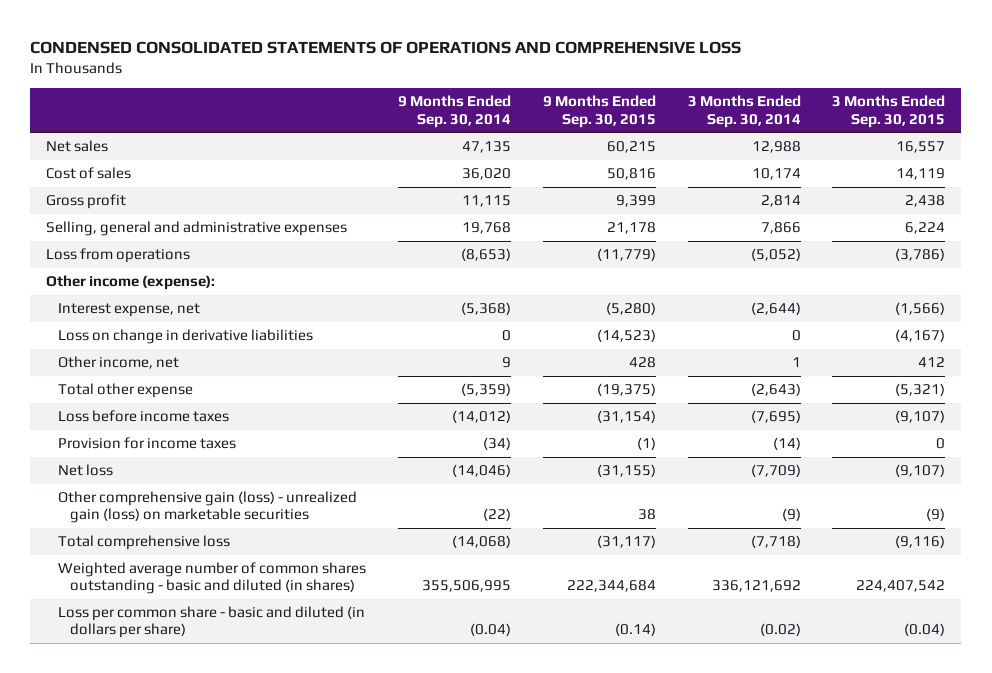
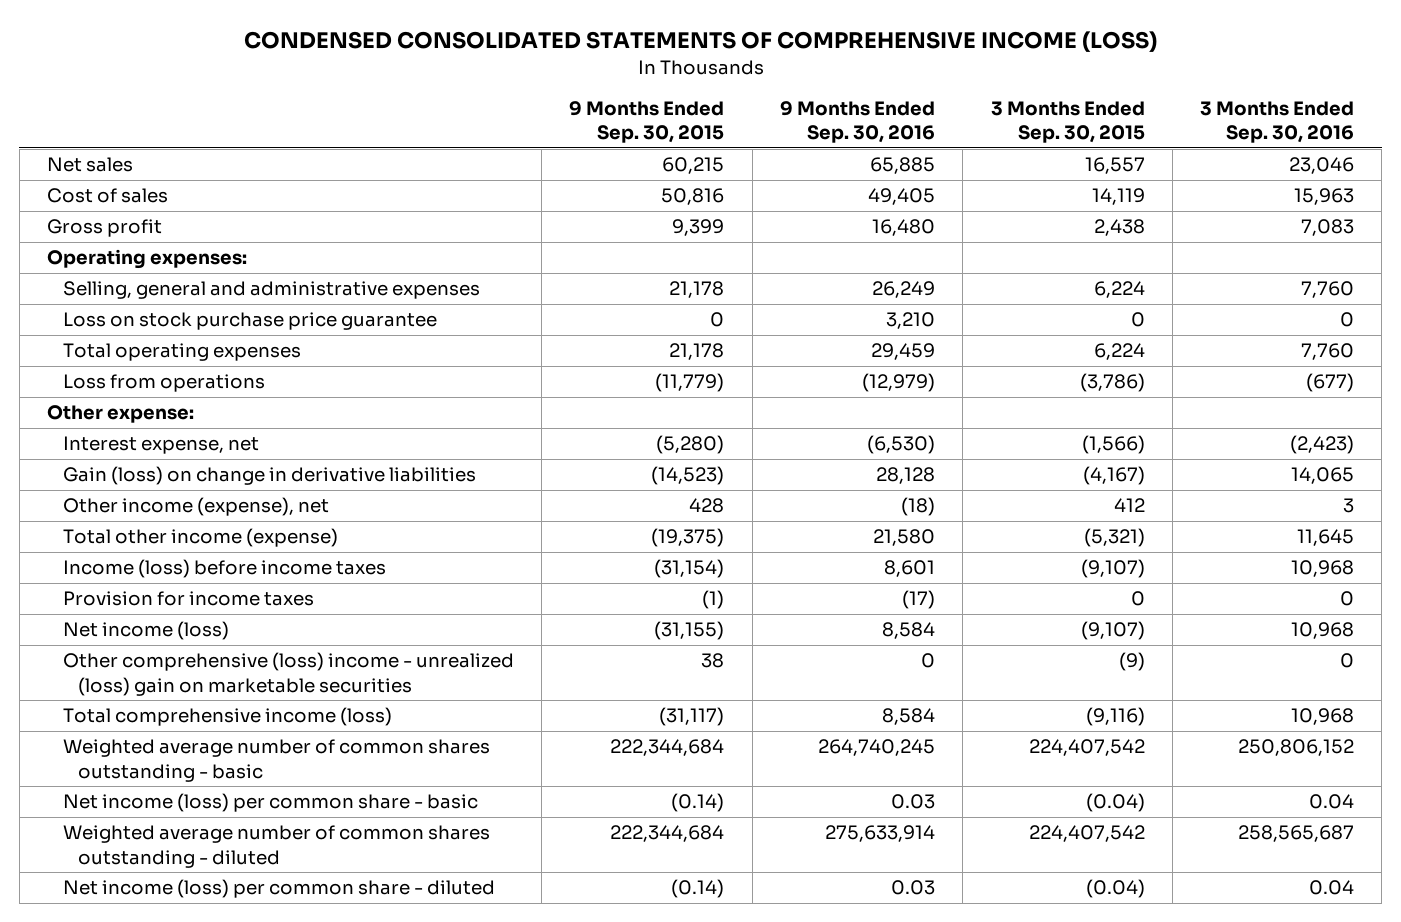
- CONDENSED CONSOLIDATED STATEMENTS OF OPERATIONS AND COMPREHENSIVE LOSS
+ CONDENSED CONSOLIDATED STATEMENTS OF COMPREHENSIVE INCOME (LOSS)
- | 9 Months Ended Sep. 30, 2014 | 9 Months Ended Sep. 30, 2015 | 3 Months Ended Sep. 30, 2014 | 3 Months Ended Sep. 30, 2015
+ | 9 Months Ended Sep. 30, 2015 | 9 Months Ended Sep. 30, 2016 | 3 Months Ended Sep. 30, 2015 | 3 Months Ended Sep. 30, 2016
+ Operating expenses:
+ Loss on stock purchase price guarantee | 0 | 3,210 | 0 | 0
+ Total operating expenses | 21,178 | 29,459 | 6,224 | 7,760
- Other income (expense):
+ Other expense:
- Loss on change in derivative liabilities | 0 | (14,523) | 0 | (4,167)
- Other income, net | 9 | 428 | 1 | 412
- Total other expense | (5,359) | (19,375) | (2,643) | (5,321)
- Loss before income taxes | (14,012) | (31,154) | (7,695) | (9,107)
+ Gain (loss) on change in derivative liabilities | (14,523) | 28,128 | (4,167) | 14,065
+ Other income (expense), net | 428 | (18) | 412 | 3
+ Total other income (expense) | (19,375) | 21,580 | (5,321) | 11,645
+ Income (loss) before income taxes | (31,154) | 8,601 | (9,107) | 10,968
- Net loss | (14,046) | (31,155) | (7,709) | (9,107)
- Other comprehensive gain (loss) - unrealized gain (loss) on marketable securities | (22) | 38 | (9) | (9)
- Total comprehensive loss | (14,068) | (31,117) | (7,718) | (9,116)
- Weighted average number of common shares outstanding - basic and diluted (in shares) | 355,506,995 | 222,344,684 | 336,121,692 | 224,407,542
- Loss per common share - basic and diluted (in dollars per share) | (0.04) | (0.14) | (0.02) | (0.04)
+ Net income (loss) | (31,155) | 8,584 | (9,107) | 10,968
+ Other comprehensive (loss) income - unrealized (loss) gain on marketable securities | 38 | 0 | (9) | 0
+ Total comprehensive income (loss) | (31,117) | 8,584 | (9,116) | 10,968
+ Weighted average number of common shares outstanding - basic | 222,344,684 | 264,740,245 | 224,407,542 | 250,806,152
+ Net income (loss) per common share - basic | (0.14) | 0.03 | (0.04) | 0.04
+ Weighted average number of common shares outstanding - diluted | 222,344,684 | 275,633,914 | 224,407,542 | 258,565,687
+ Net income (loss) per common share - diluted | (0.14) | 0.03 | (0.04) | 0.04

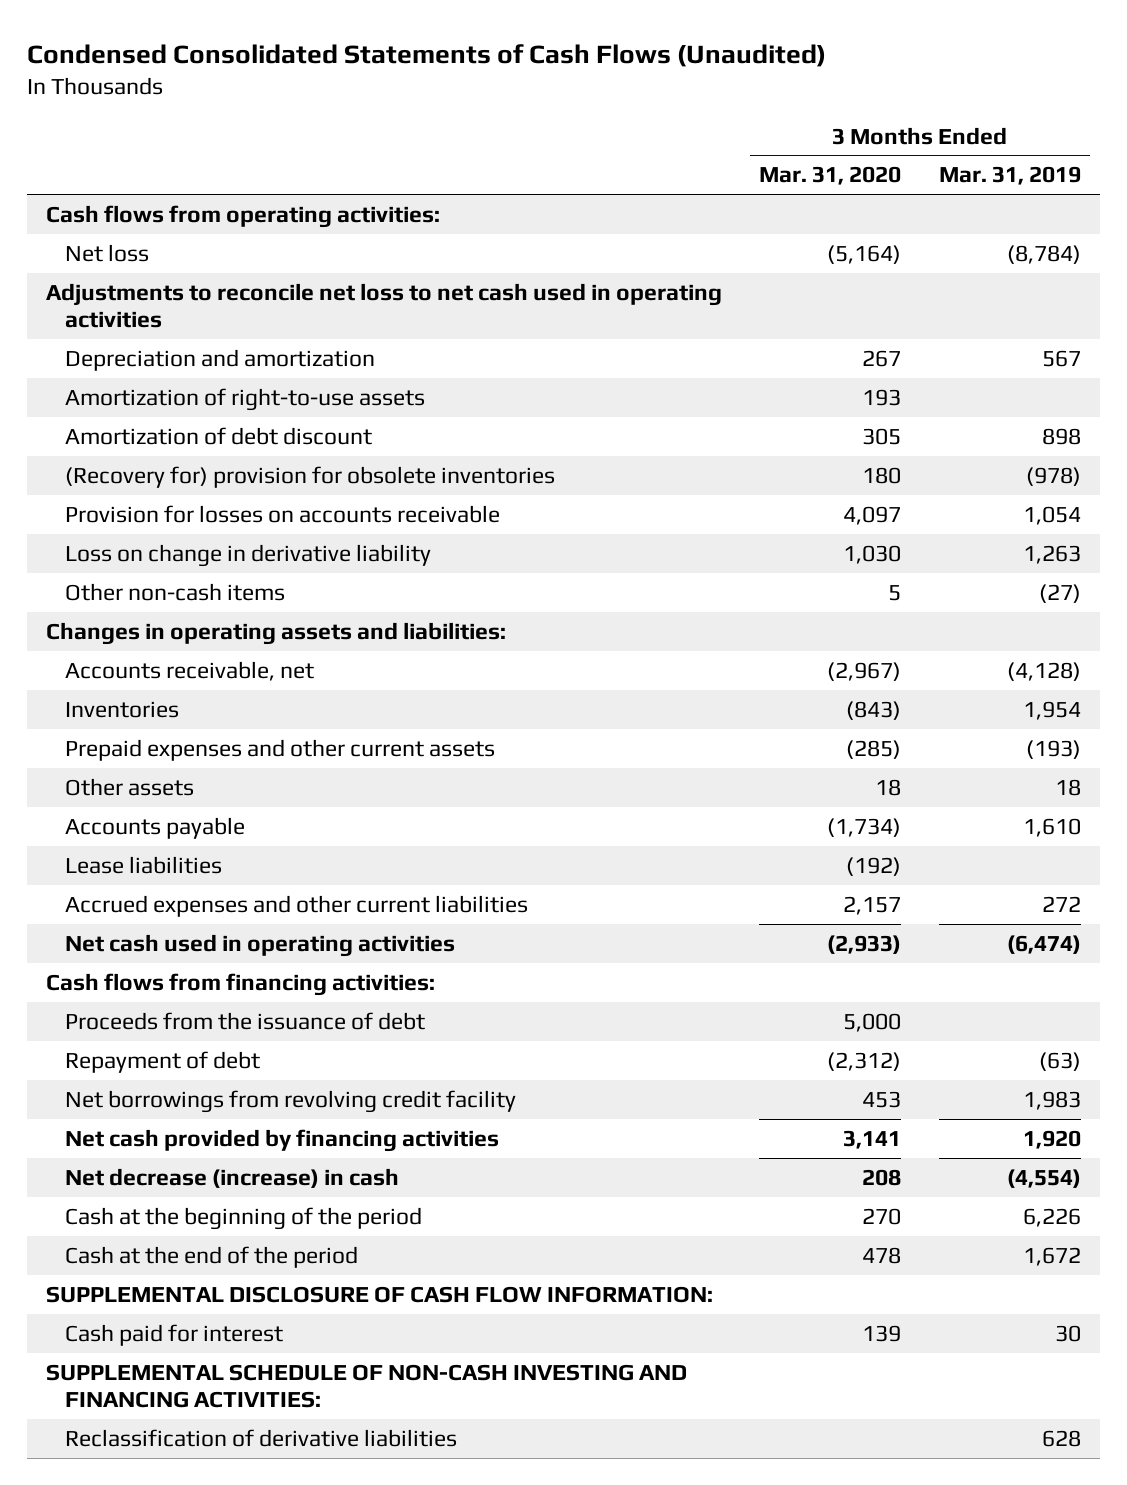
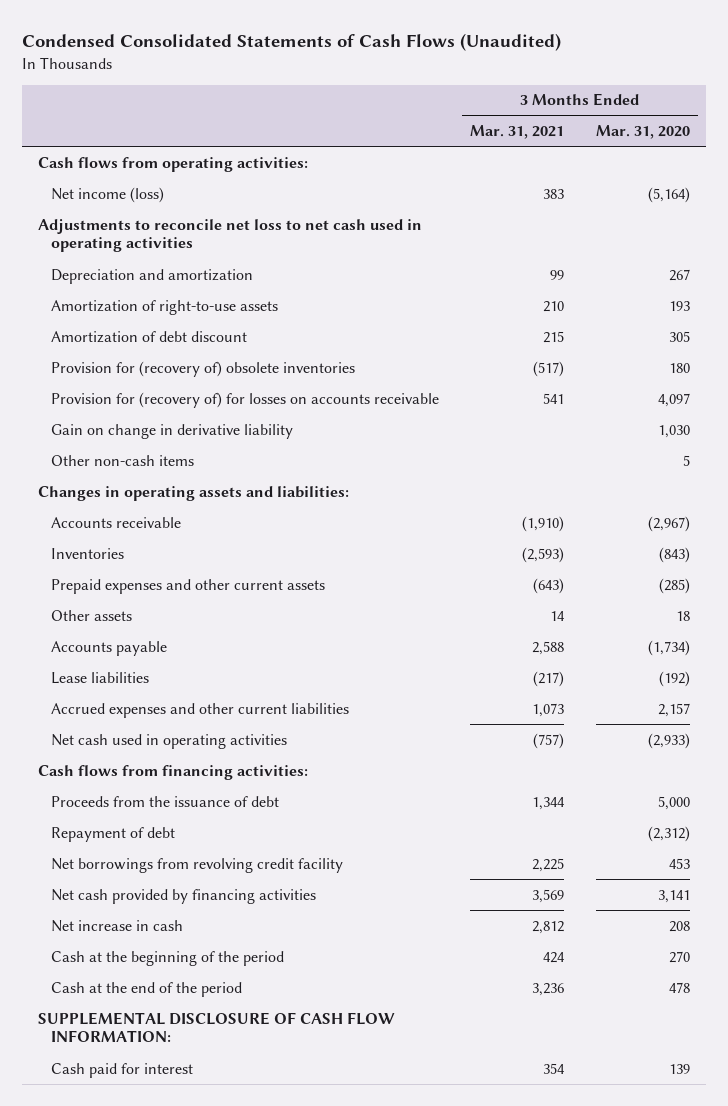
- | 3 Months Ended Mar. 31, 2020 | 3 Months Ended Mar. 31, 2019
+ | 3 Months Ended Mar. 31, 2021 | 3 Months Ended Mar. 31, 2020
- Net loss | (5,164) | (8,784)
+ Net income (loss) | 383 | (5,164)
- (Recovery for) provision for obsolete inventories | 180 | (978)
- Provision for losses on accounts receivable | 4,097 | 1,054
- Loss on change in derivative liability | 1,030 | 1,263
+ Provision for (recovery of) obsolete inventories | (517) | 180
+ Provision for (recovery of) for losses on accounts receivable | 541 | 4,097
+ Gain on change in derivative liability | | 1,030
- Accounts receivable, net | (2,967) | (4,128)
+ Accounts receivable | (1,910) | (2,967)
- Net decrease (increase) in cash | 208 | (4,554)
+ Net increase in cash | 2,812 | 208
- SUPPLEMENTAL SCHEDULE OF NON-CASH INVESTING AND FINANCING ACTIVITIES:
- Reclassification of derivative liabilities | | 628

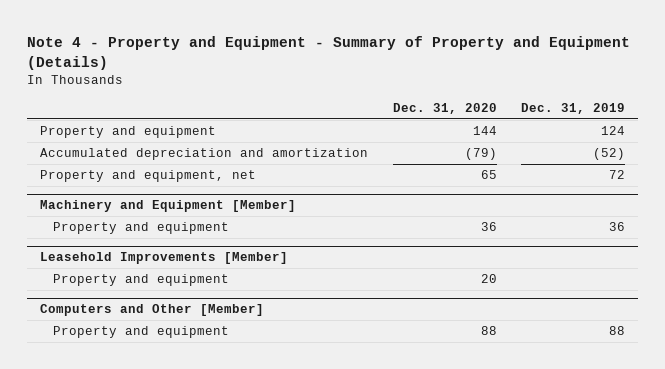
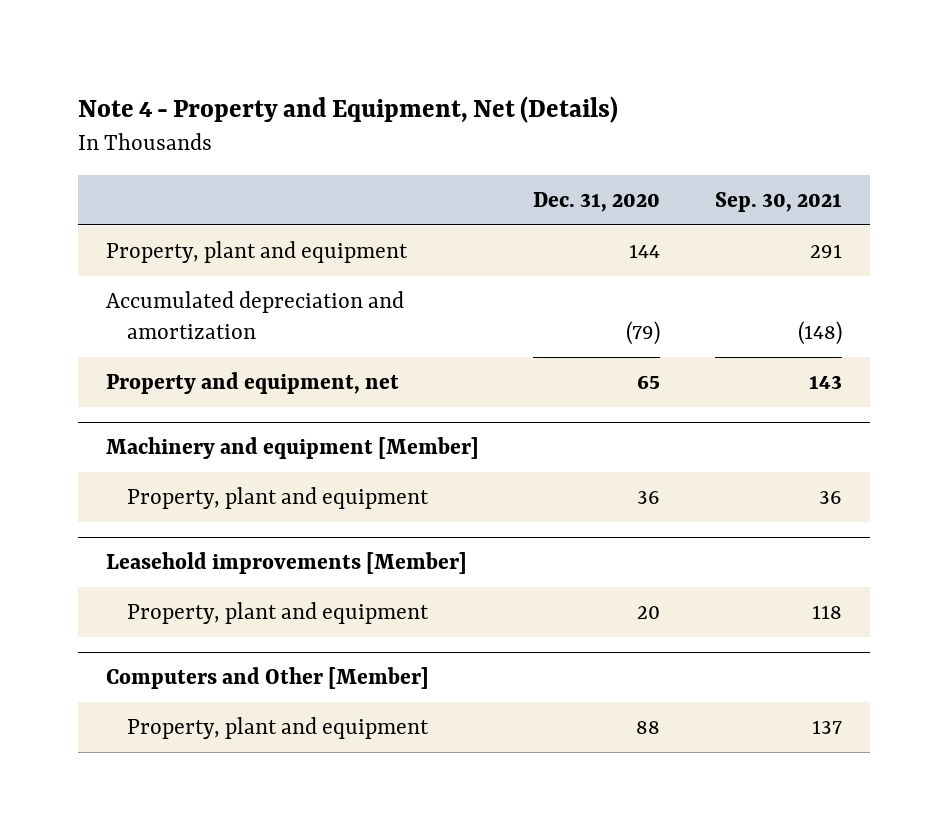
- Note 4 - Property and Equipment - Summary of Property and Equipment (Details)
+ Note 4 - Property and Equipment, Net (Details)
- | Dec. 31, 2020 | Dec. 31, 2019
+ | Dec. 31, 2020 | Sep. 30, 2021
- Property and equipment | 144 | 124
+ Property, plant and equipment | 144 | 291
- Machinery and Equipment [Member]
- Property and equipment | 36 | 36
- Leasehold Improvements [Member]
- Property and equipment | 20 |
+ Machinery and equipment [Member]
+ Property, plant and equipment | 36 | 36
+ Leasehold improvements [Member]
+ Property, plant and equipment | 20 | 118
@ Computers and Other [Member]
- Property and equipment | 88 | 88
+ Property, plant and equipment | 88 | 137

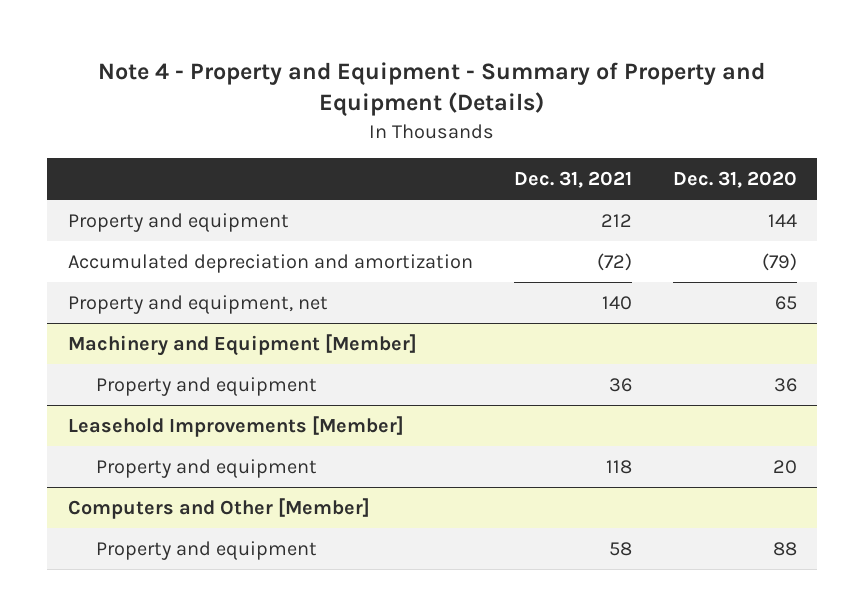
- Note 4 - Property and Equipment, Net (Details)
+ Note 4 - Property and Equipment - Summary of Property and Equipment (Details)
- | Dec. 31, 2020 | Sep. 30, 2021
+ | Dec. 31, 2021 | Dec. 31, 2020
- Property, plant and equipment | 144 | 291
+ Property and equipment | 212 | 144
- Machinery and equipment [Member]
- Property, plant and equipment | 36 | 36
- Leasehold improvements [Member]
- Property, plant and equipment | 20 | 118
+ Machinery and Equipment [Member]
+ Property and equipment | 36 | 36
+ Leasehold Improvements [Member]
+ Property and equipment | 118 | 20
@ Computers and Other [Member]
- Property, plant and equipment | 88 | 137
+ Property and equipment | 58 | 88

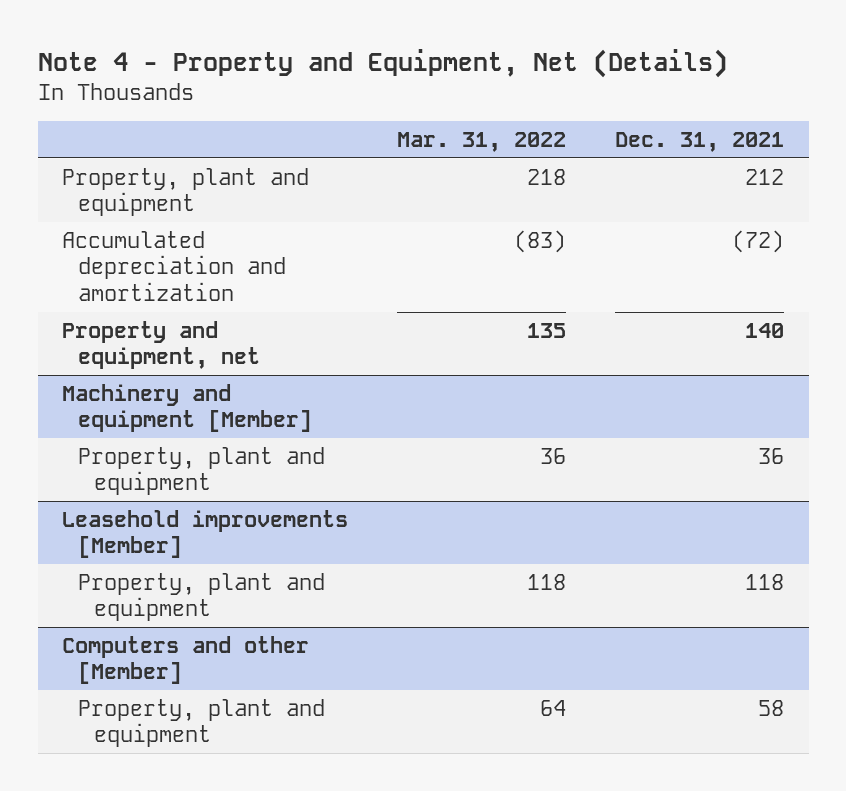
- Note 4 - Property and Equipment - Summary of Property and Equipment (Details)
+ Note 4 - Property and Equipment, Net (Details)
- | Dec. 31, 2021 | Dec. 31, 2020
+ | Mar. 31, 2022 | Dec. 31, 2021
- Property and equipment | 212 | 144
+ Property, plant and equipment | 218 | 212
- Machinery and Equipment [Member]
- Property and equipment | 36 | 36
- Leasehold Improvements [Member]
- Property and equipment | 118 | 20
- Computers and Other [Member]
- Property and equipment | 58 | 88
+ Machinery and equipment [Member]
+ Property, plant and equipment | 36 | 36
+ Leasehold improvements [Member]
+ Property, plant and equipment | 118 | 118
+ Computers and other [Member]
+ Property, plant and equipment | 64 | 58

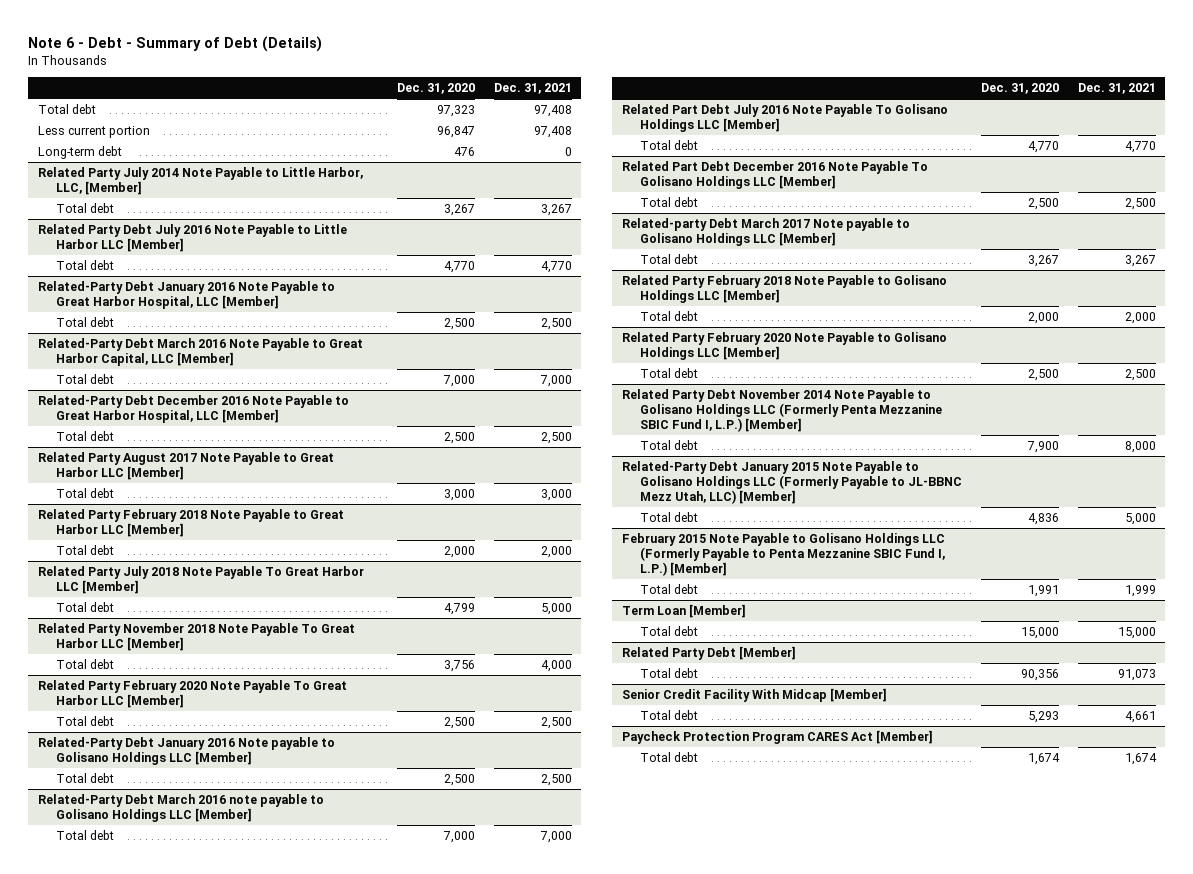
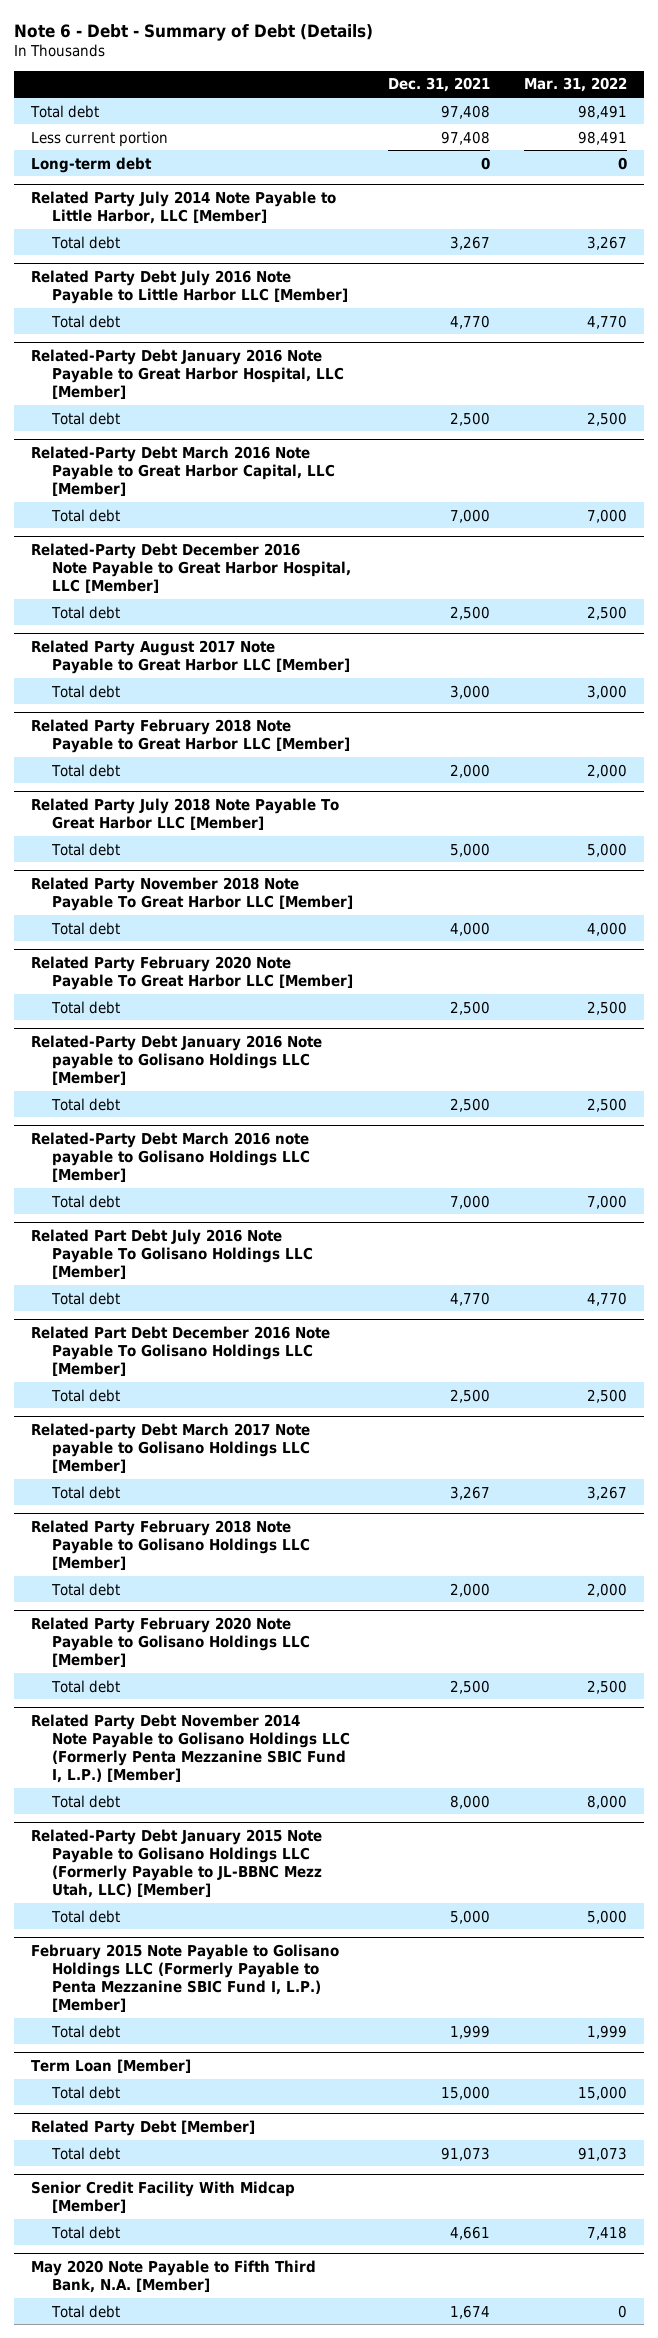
- | Dec. 31, 2020 | Dec. 31, 2021
+ | Dec. 31, 2021 | Mar. 31, 2022
- Related Party July 2014 Note Payable to Little Harbor, LLC, [Member]
+ Related Party July 2014 Note Payable to Little Harbor, LLC [Member]
- Paycheck Protection Program CARES Act [Member]
+ May 2020 Note Payable to Fifth Third Bank, N.A. [Member]

